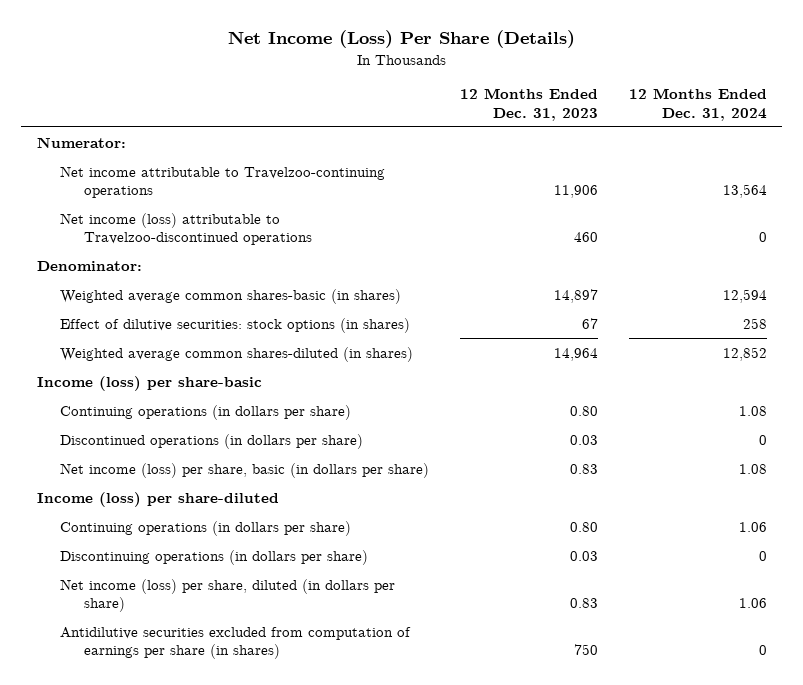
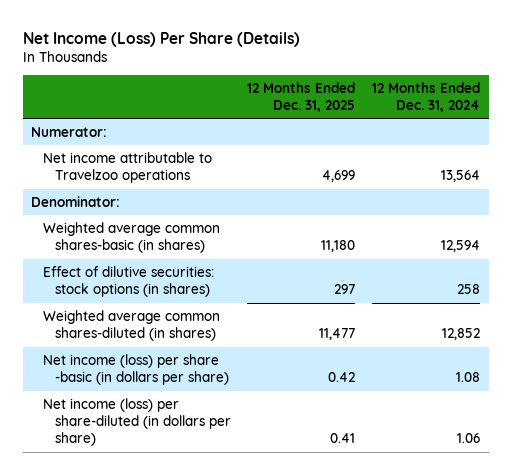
- | 12 Months Ended Dec. 31, 2023 | 12 Months Ended Dec. 31, 2024
+ | 12 Months Ended Dec. 31, 2025 | 12 Months Ended Dec. 31, 2024
- Net income attributable to Travelzoo-continuing operations | 11,906 | 13,564
- Net income (loss) attributable to Travelzoo-discontinued operations | 460 | 0
+ Net income attributable to Travelzoo operations | 4,699 | 13,564
- Income (loss) per share-basic
- Continuing operations (in dollars per share) | 0.80 | 1.08
- Discontinued operations (in dollars per share) | 0.03 | 0
- Net income (loss) per share, basic (in dollars per share) | 0.83 | 1.08
- Income (loss) per share-diluted
- Continuing operations (in dollars per share) | 0.80 | 1.06
- Discontinuing operations (in dollars per share) | 0.03 | 0
- Net income (loss) per share, diluted (in dollars per share) | 0.83 | 1.06
- Antidilutive securities excluded from computation of earnings per share (in shares) | 750 | 0
+ Net income (loss) per share -basic (in dollars per share) | 0.42 | 1.08
+ Net income (loss) per share-diluted (in dollars per share) | 0.41 | 1.06

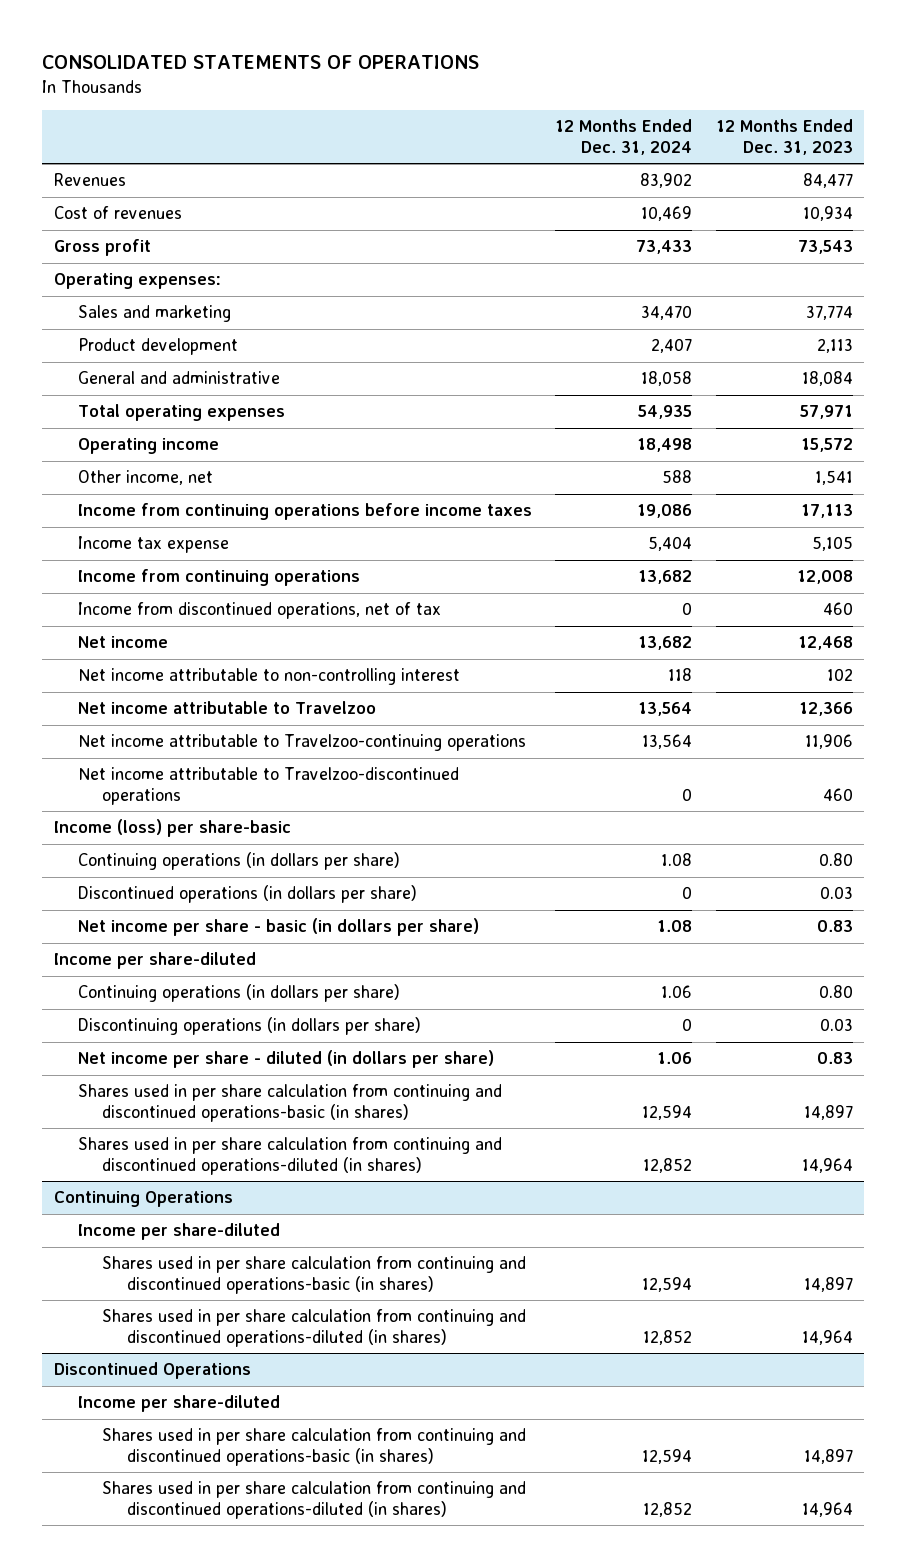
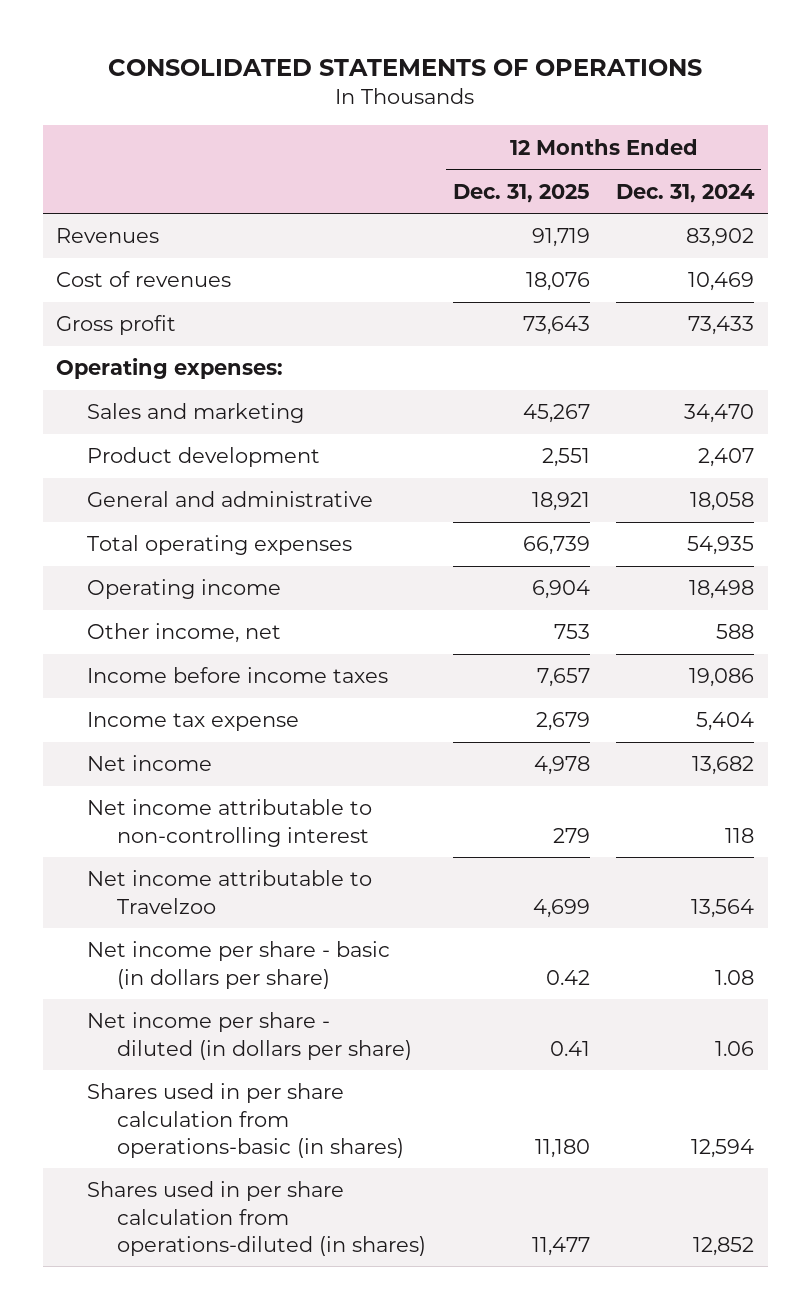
- | 12 Months Ended Dec. 31, 2024 | 12 Months Ended Dec. 31, 2023
+ | 12 Months Ended Dec. 31, 2025 | 12 Months Ended Dec. 31, 2024
- Income from continuing operations before income taxes | 19,086 | 17,113
+ Income before income taxes | 7,657 | 19,086
- Income from continuing operations | 13,682 | 12,008
- Income from discontinued operations, net of tax | 0 | 460
- Net income attributable to Travelzoo-continuing operations | 13,564 | 11,906
- Net income attributable to Travelzoo-discontinued operations | 0 | 460
- Income (loss) per share-basic
- Continuing operations (in dollars per share) | 1.08 | 0.80
- Discontinued operations (in dollars per share) | 0 | 0.03
- Income per share-diluted
- Continuing operations (in dollars per share) | 1.06 | 0.80
- Discontinuing operations (in dollars per share) | 0 | 0.03
- Shares used in per share calculation from continuing and discontinued operations-basic (in shares) | 12,594 | 14,897
- Shares used in per share calculation from continuing and discontinued operations-diluted (in shares) | 12,852 | 14,964
- Continuing Operations
- Income per share-diluted
- Shares used in per share calculation from continuing and discontinued operations-basic (in shares) | 12,594 | 14,897
- Shares used in per share calculation from continuing and discontinued operations-diluted (in shares) | 12,852 | 14,964
- Discontinued Operations
- Income per share-diluted
- Shares used in per share calculation from continuing and discontinued operations-basic (in shares) | 12,594 | 14,897
- Shares used in per share calculation from continuing and discontinued operations-diluted (in shares) | 12,852 | 14,964
+ Shares used in per share calculation from operations-basic (in shares) | 11,180 | 12,594
+ Shares used in per share calculation from operations-diluted (in shares) | 11,477 | 12,852

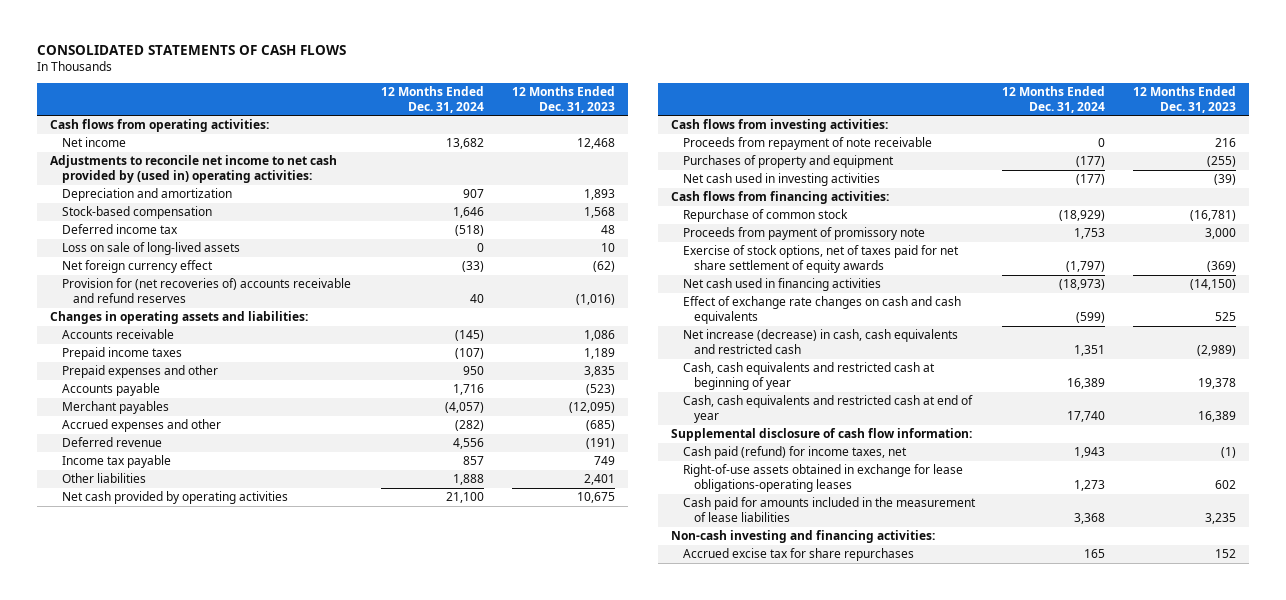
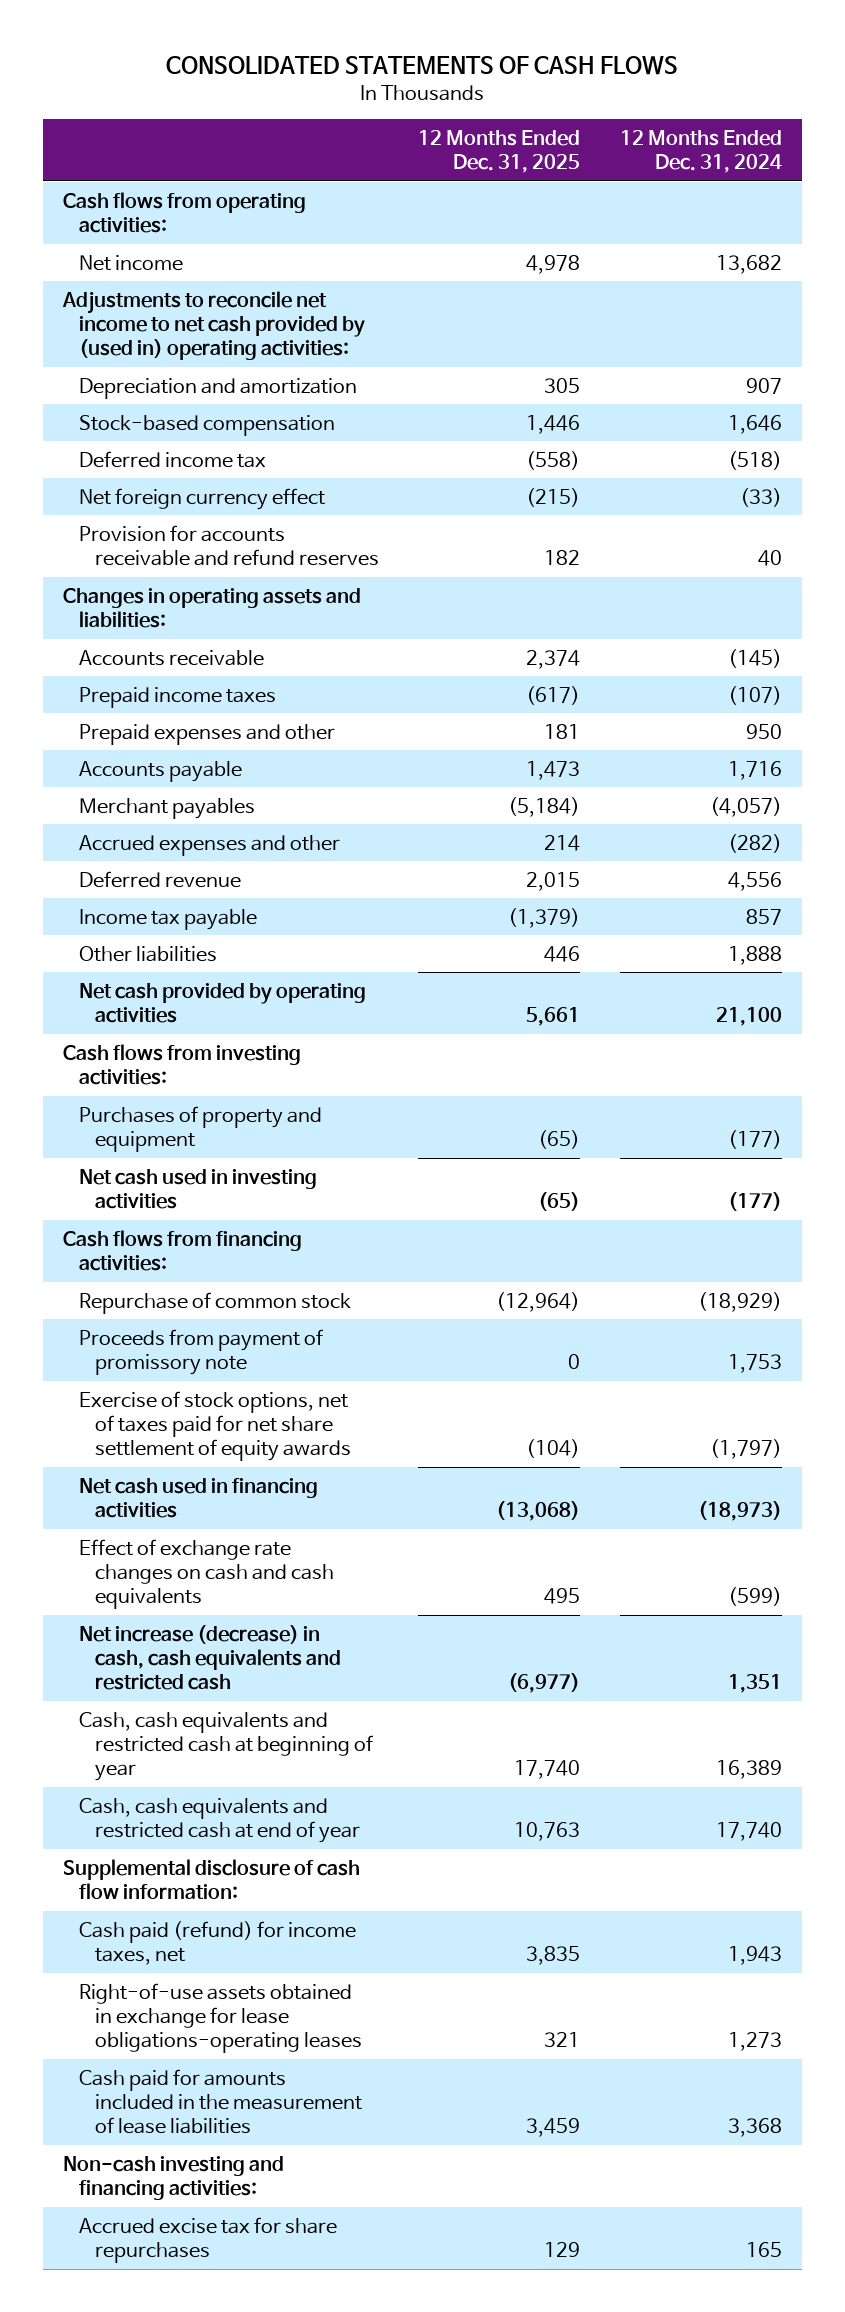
- | 12 Months Ended Dec. 31, 2024 | 12 Months Ended Dec. 31, 2023
+ | 12 Months Ended Dec. 31, 2025 | 12 Months Ended Dec. 31, 2024
- Loss on sale of long-lived assets | 0 | 10
- Provision for (net recoveries of) accounts receivable and refund reserves | 40 | (1,016)
+ Provision for accounts receivable and refund reserves | 182 | 40
- Proceeds from repayment of note receivable | 0 | 216

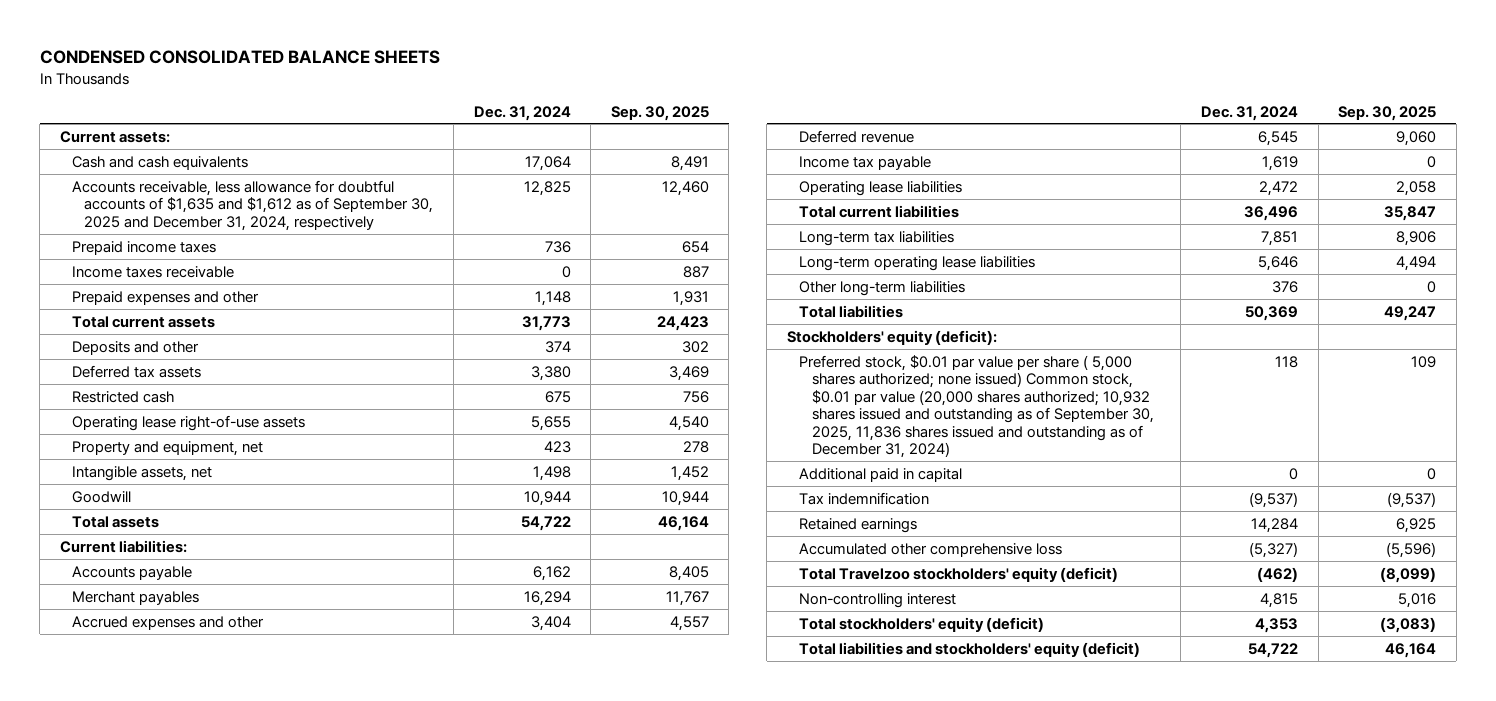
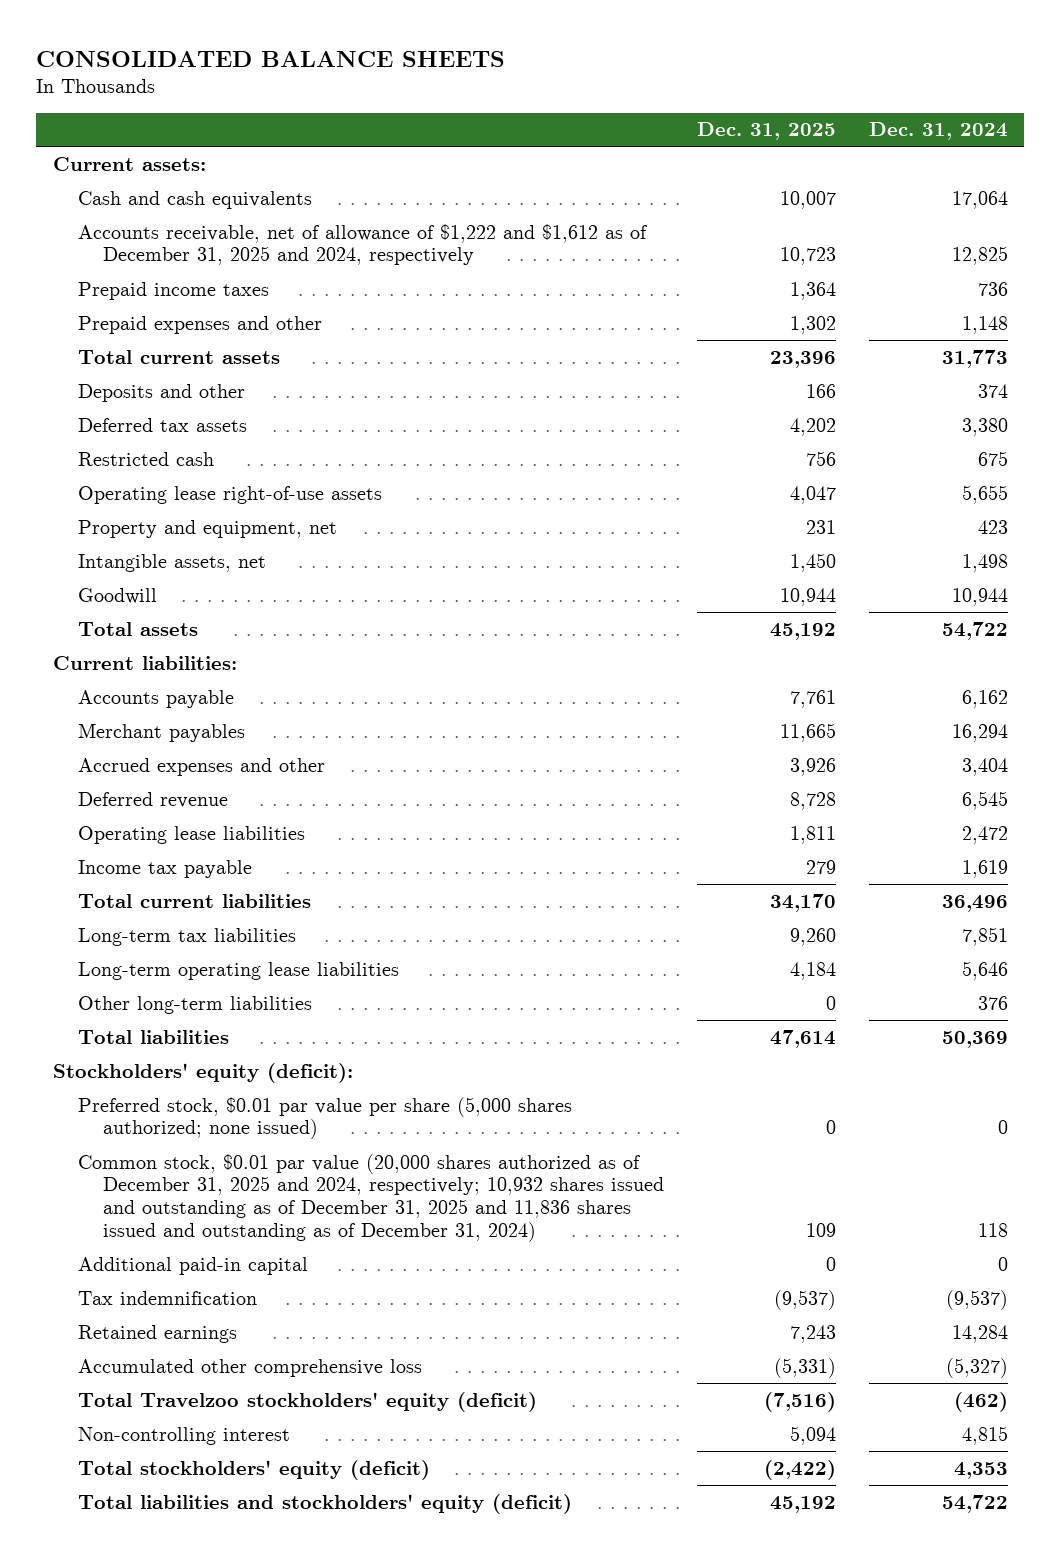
- CONDENSED CONSOLIDATED BALANCE SHEETS
+ CONSOLIDATED BALANCE SHEETS
- | Dec. 31, 2024 | Sep. 30, 2025
+ | Dec. 31, 2025 | Dec. 31, 2024
- Accounts receivable, less allowance for doubtful accounts of $1,635 and $1,612 as of September 30, 2025 and December 31, 2024, respectively | 12,825 | 12,460
+ Accounts receivable, net of allowance of $1,222 and $1,612 as of December 31, 2025 and 2024, respectively | 10,723 | 12,825
- Income taxes receivable | 0 | 887
moved down: Income tax payable | 279 | 1,619
- Preferred stock, $0.01 par value per share ( 5,000 shares authorized; none issued) Common stock, $0.01 par value (20,000 shares authorized; 10,932 shares issued and outstanding as of September 30, 2025, 11,836 shares issued and outstanding as of December 31, 2024) | 118 | 109
- Additional paid in capital | 0 | 0
+ Preferred stock, $0.01 par value per share (5,000 shares authorized; none issued) | 0 | 0
+ Common stock, $0.01 par value (20,000 shares authorized as of December 31, 2025 and 2024, respectively; 10,932 shares issued and outstanding as of December 31, 2025 and 11,836 shares issued and outstanding as of December 31, 2024) | 109 | 118
+ Additional paid-in capital | 0 | 0

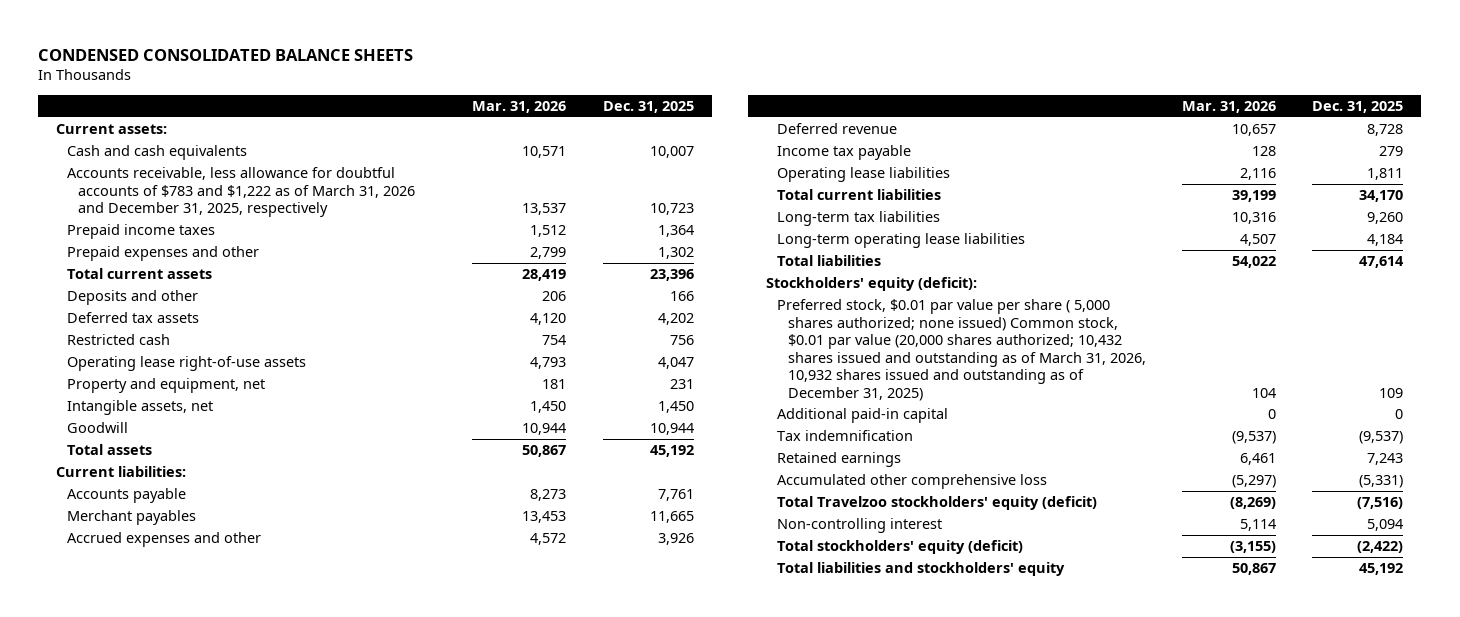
- CONSOLIDATED BALANCE SHEETS
+ CONDENSED CONSOLIDATED BALANCE SHEETS
- | Dec. 31, 2025 | Dec. 31, 2024
+ | Mar. 31, 2026 | Dec. 31, 2025
- Accounts receivable, net of allowance of $1,222 and $1,612 as of December 31, 2025 and 2024, respectively | 10,723 | 12,825
+ Accounts receivable, less allowance for doubtful accounts of $783 and $1,222 as of March 31, 2026 and December 31, 2025, respectively | 13,537 | 10,723
moved down: Operating lease liabilities | 2,116 | 1,811
- Other long-term liabilities | 0 | 376
- Preferred stock, $0.01 par value per share (5,000 shares authorized; none issued) | 0 | 0
- Common stock, $0.01 par value (20,000 shares authorized as of December 31, 2025 and 2024, respectively; 10,932 shares issued and outstanding as of December 31, 2025 and 11,836 shares issued and outstanding as of December 31, 2024) | 109 | 118
+ Preferred stock, $0.01 par value per share ( 5,000 shares authorized; none issued) Common stock, $0.01 par value (20,000 shares authorized; 10,432 shares issued and outstanding as of March 31, 2026, 10,932 shares issued and outstanding as of December 31, 2025) | 104 | 109
- Total liabilities and stockholders' equity (deficit) | 45,192 | 54,722
+ Total liabilities and stockholders' equity | 50,867 | 45,192

